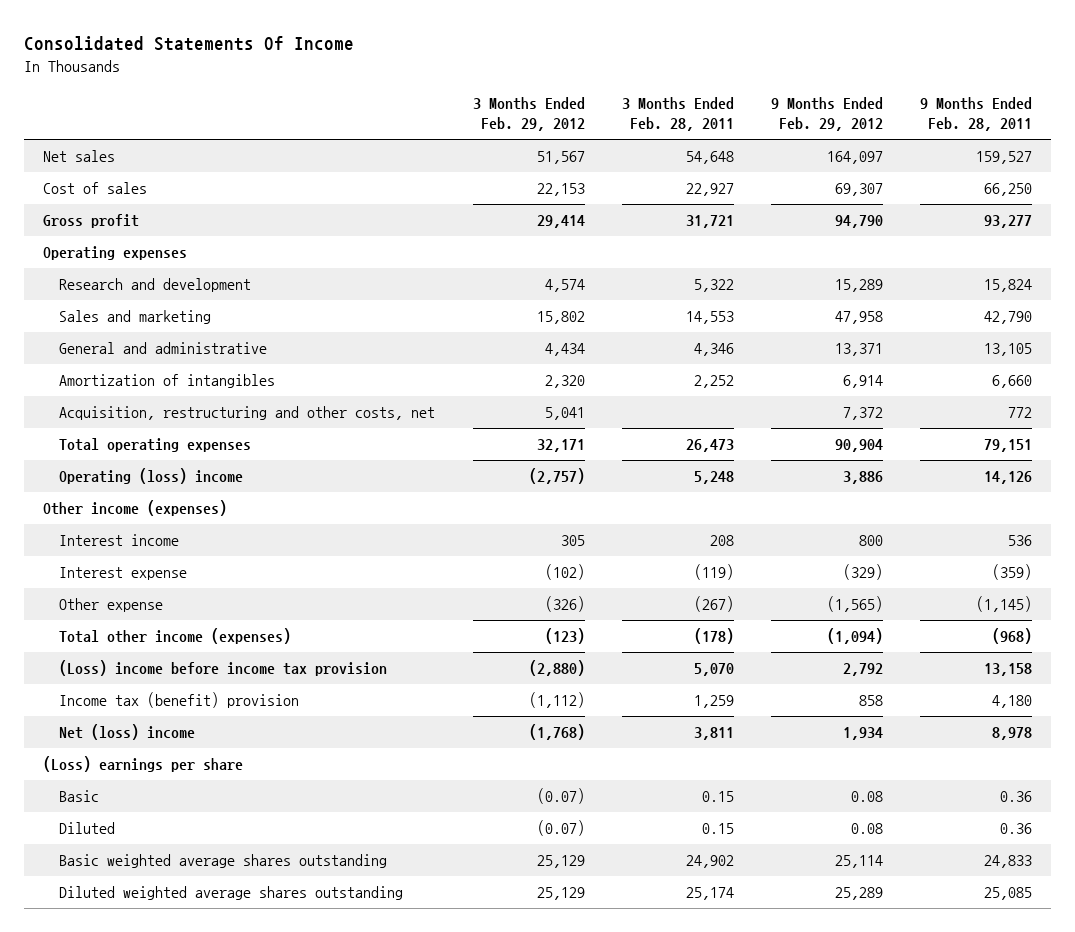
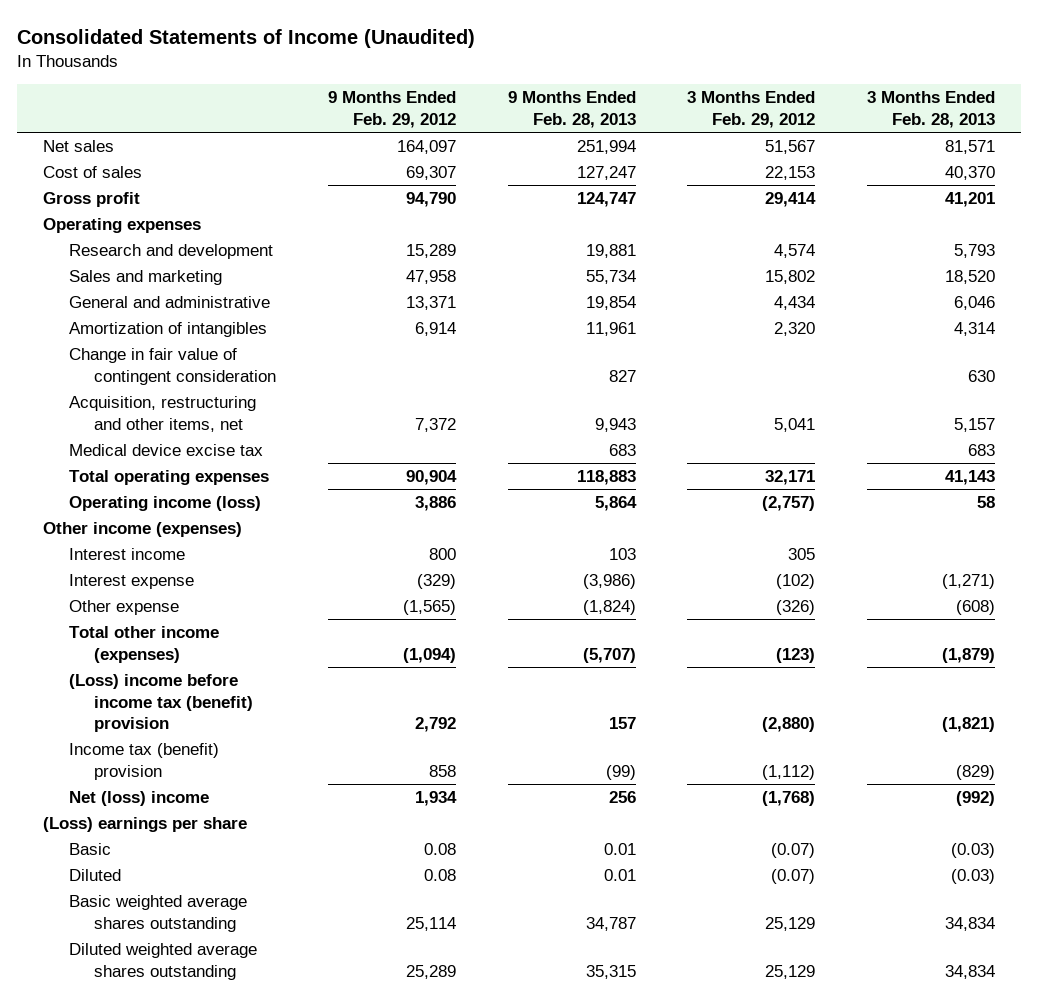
- Consolidated Statements Of Income
+ Consolidated Statements of Income (Unaudited)
- | 3 Months Ended Feb. 29, 2012 | 3 Months Ended Feb. 28, 2011 | 9 Months Ended Feb. 29, 2012 | 9 Months Ended Feb. 28, 2011
+ | 9 Months Ended Feb. 29, 2012 | 9 Months Ended Feb. 28, 2013 | 3 Months Ended Feb. 29, 2012 | 3 Months Ended Feb. 28, 2013
- Acquisition, restructuring and other costs, net | 5,041 | | 7,372 | 772
+ Change in fair value of contingent consideration | | 827 | | 630
+ Acquisition, restructuring and other items, net | 7,372 | 9,943 | 5,041 | 5,157
+ Medical device excise tax | | 683 | | 683
- Operating (loss) income | (2,757) | 5,248 | 3,886 | 14,126
+ Operating income (loss) | 3,886 | 5,864 | (2,757) | 58
- (Loss) income before income tax provision | (2,880) | 5,070 | 2,792 | 13,158
+ (Loss) income before income tax (benefit) provision | 2,792 | 157 | (2,880) | (1,821)

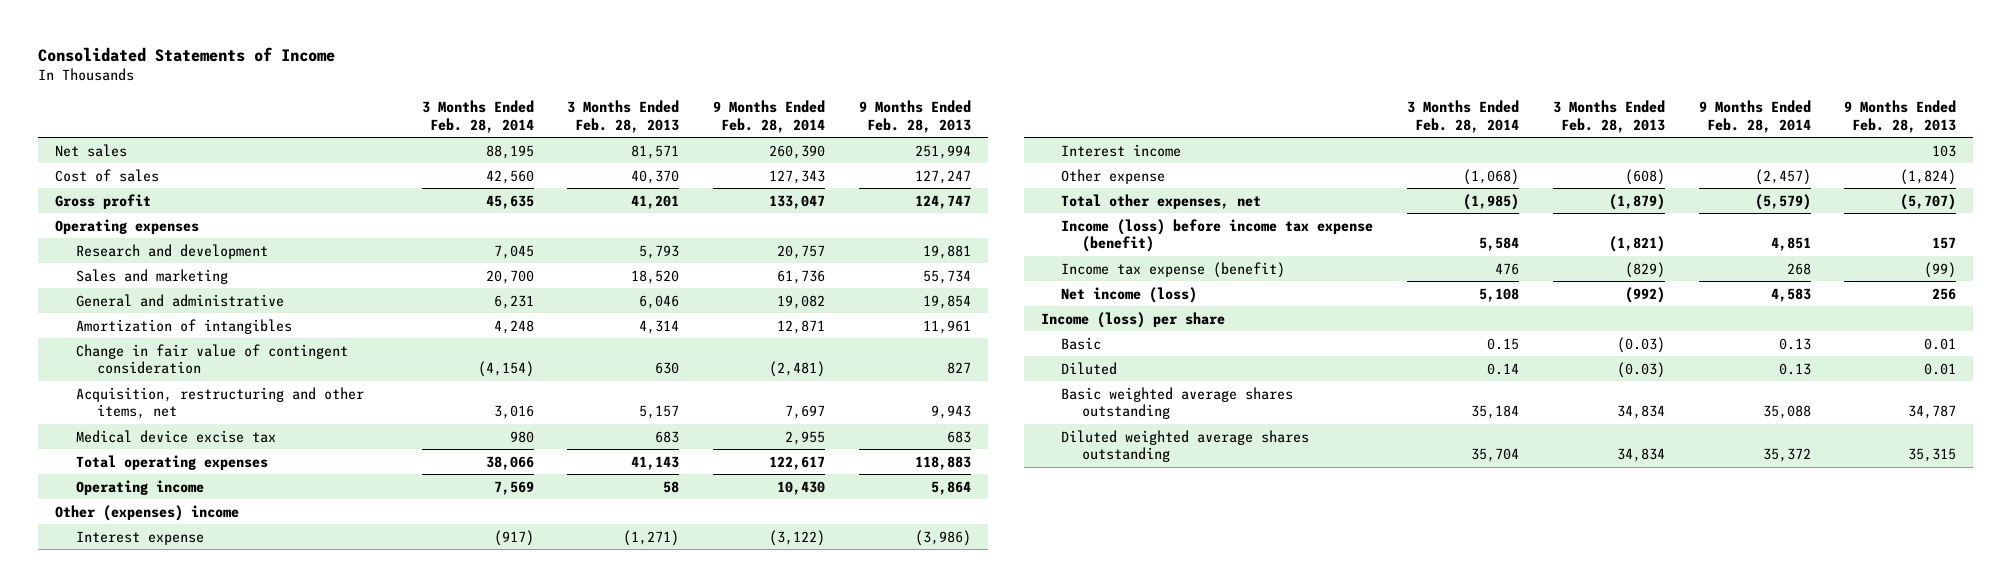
- Consolidated Statements of Income (Unaudited)
+ Consolidated Statements of Income
- | 9 Months Ended Feb. 29, 2012 | 9 Months Ended Feb. 28, 2013 | 3 Months Ended Feb. 29, 2012 | 3 Months Ended Feb. 28, 2013
+ | 3 Months Ended Feb. 28, 2014 | 3 Months Ended Feb. 28, 2013 | 9 Months Ended Feb. 28, 2014 | 9 Months Ended Feb. 28, 2013
- Operating income (loss) | 3,886 | 5,864 | (2,757) | 58
- Other income (expenses)
+ Operating income | 7,569 | 58 | 10,430 | 5,864
+ Other (expenses) income
moved down: Interest income | | | | 103
- Total other income (expenses) | (1,094) | (5,707) | (123) | (1,879)
- (Loss) income before income tax (benefit) provision | 2,792 | 157 | (2,880) | (1,821)
- Income tax (benefit) provision | 858 | (99) | (1,112) | (829)
- Net (loss) income | 1,934 | 256 | (1,768) | (992)
- (Loss) earnings per share
+ Total other expenses, net | (1,985) | (1,879) | (5,579) | (5,707)
+ Income (loss) before income tax expense (benefit) | 5,584 | (1,821) | 4,851 | 157
+ Income tax expense (benefit) | 476 | (829) | 268 | (99)
+ Net income (loss) | 5,108 | (992) | 4,583 | 256
+ Income (loss) per share

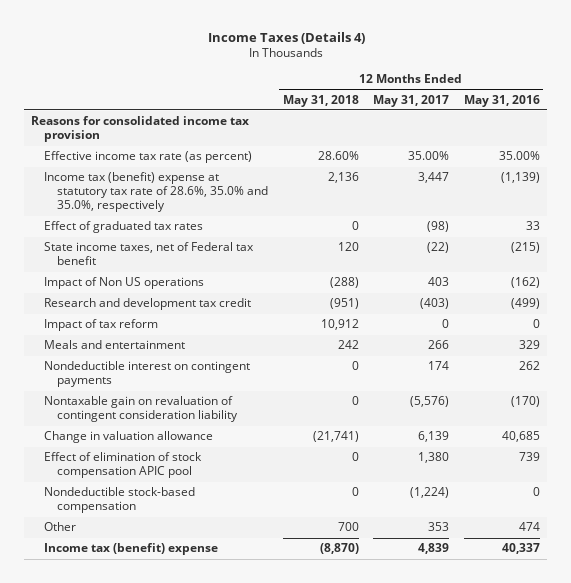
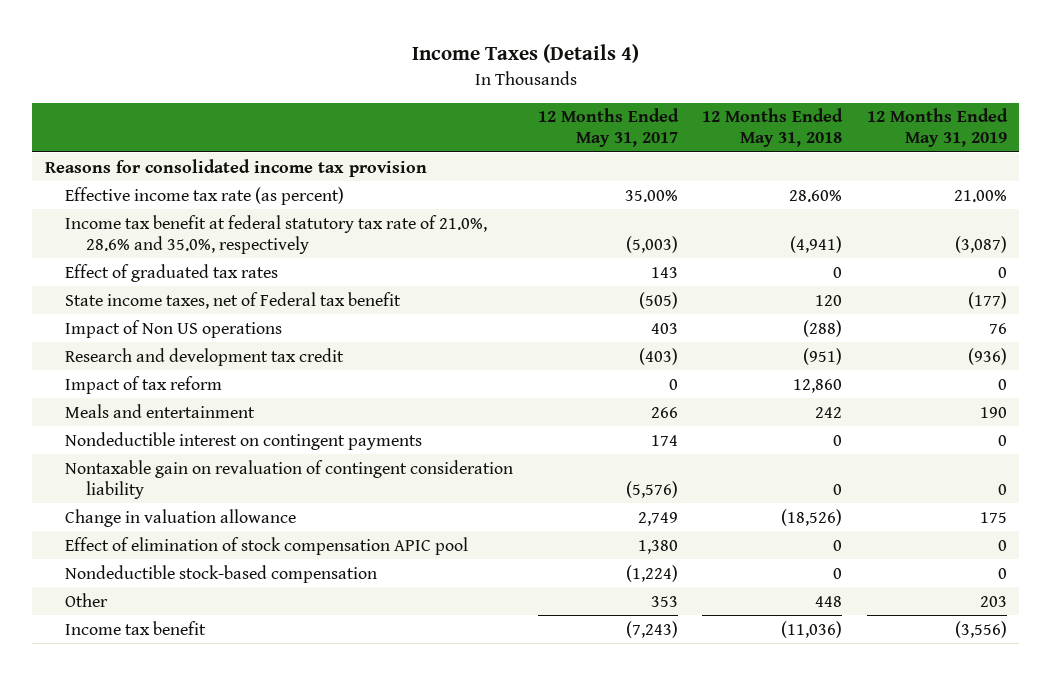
- | 12 Months Ended May 31, 2018 | 12 Months Ended May 31, 2017 | 12 Months Ended May 31, 2016
+ | 12 Months Ended May 31, 2017 | 12 Months Ended May 31, 2018 | 12 Months Ended May 31, 2019
- Income tax (benefit) expense at statutory tax rate of 28.6%, 35.0% and 35.0%, respectively | 2,136 | 3,447 | (1,139)
- Effect of graduated tax rates | 0 | (98) | 33
- State income taxes, net of Federal tax benefit | 120 | (22) | (215)
+ Income tax benefit at federal statutory tax rate of 21.0%, 28.6% and 35.0%, respectively | (5,003) | (4,941) | (3,087)
+ Effect of graduated tax rates | 143 | 0 | 0
+ State income taxes, net of Federal tax benefit | (505) | 120 | (177)
- Impact of tax reform | 10,912 | 0 | 0
+ Impact of tax reform | 0 | 12,860 | 0
- Change in valuation allowance | (21,741) | 6,139 | 40,685
+ Change in valuation allowance | 2,749 | (18,526) | 175
- Other | 700 | 353 | 474
- Income tax (benefit) expense | (8,870) | 4,839 | 40,337
+ Other | 353 | 448 | 203
+ Income tax benefit | (7,243) | (11,036) | (3,556)

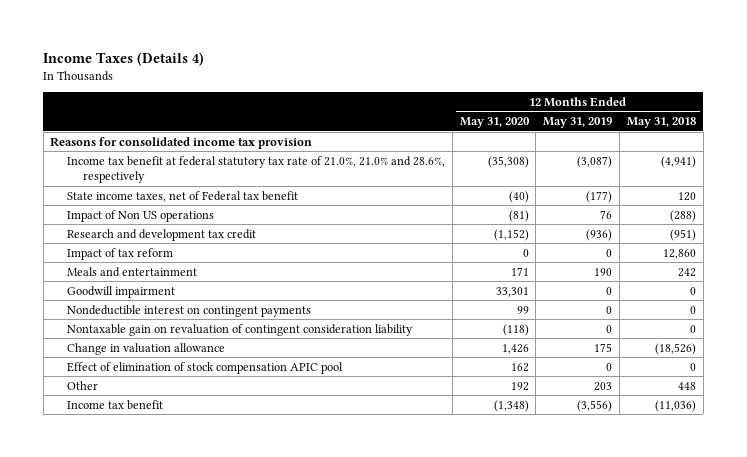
- | 12 Months Ended May 31, 2017 | 12 Months Ended May 31, 2018 | 12 Months Ended May 31, 2019
+ | 12 Months Ended May 31, 2020 | 12 Months Ended May 31, 2019 | 12 Months Ended May 31, 2018
- Effective income tax rate (as percent) | 35.00% | 28.60% | 21.00%
- Income tax benefit at federal statutory tax rate of 21.0%, 28.6% and 35.0%, respectively | (5,003) | (4,941) | (3,087)
- Effect of graduated tax rates | 143 | 0 | 0
+ Income tax benefit at federal statutory tax rate of 21.0%, 21.0% and 28.6%, respectively | (35,308) | (3,087) | (4,941)
+ Goodwill impairment | 33,301 | 0 | 0
- Nondeductible stock-based compensation | (1,224) | 0 | 0

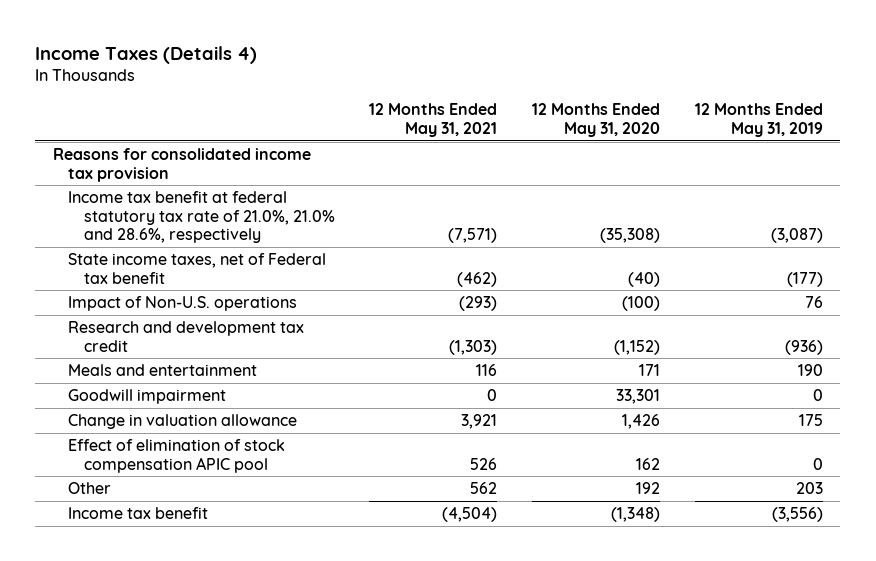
- | 12 Months Ended May 31, 2020 | 12 Months Ended May 31, 2019 | 12 Months Ended May 31, 2018
+ | 12 Months Ended May 31, 2021 | 12 Months Ended May 31, 2020 | 12 Months Ended May 31, 2019
- Impact of Non US operations | (81) | 76 | (288)
+ Impact of Non-U.S. operations | (293) | (100) | 76
- Impact of tax reform | 0 | 0 | 12,860
- Nondeductible interest on contingent payments | 99 | 0 | 0
- Nontaxable gain on revaluation of contingent consideration liability | (118) | 0 | 0

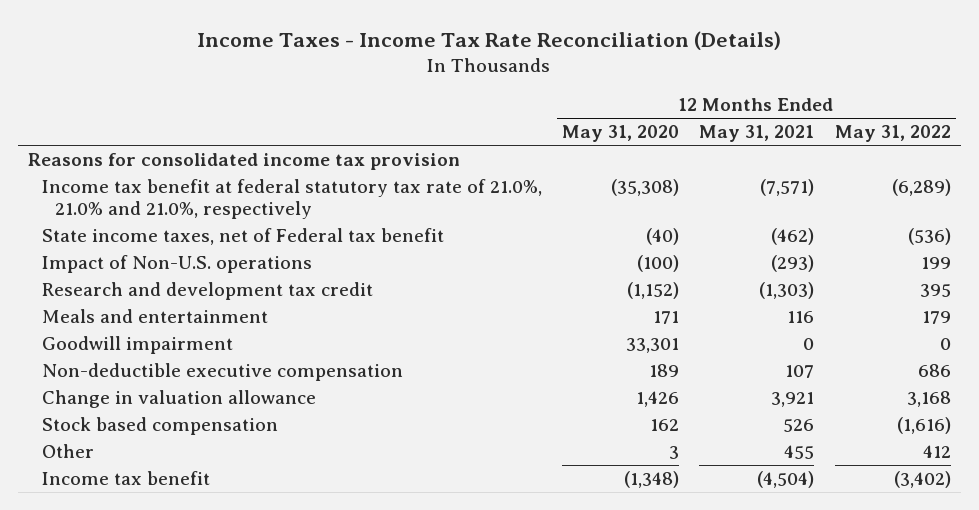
- Income Taxes (Details 4)
+ Income Taxes - Income Tax Rate Reconciliation (Details)
- | 12 Months Ended May 31, 2021 | 12 Months Ended May 31, 2020 | 12 Months Ended May 31, 2019
+ | 12 Months Ended May 31, 2020 | 12 Months Ended May 31, 2021 | 12 Months Ended May 31, 2022
- Income tax benefit at federal statutory tax rate of 21.0%, 21.0% and 28.6%, respectively | (7,571) | (35,308) | (3,087)
+ Income tax benefit at federal statutory tax rate of 21.0%, 21.0% and 21.0%, respectively | (35,308) | (7,571) | (6,289)
+ Non-deductible executive compensation | 189 | 107 | 686
- Effect of elimination of stock compensation APIC pool | 526 | 162 | 0
- Other | 562 | 192 | 203
+ Stock based compensation | 162 | 526 | (1,616)
+ Other | 3 | 455 | 412

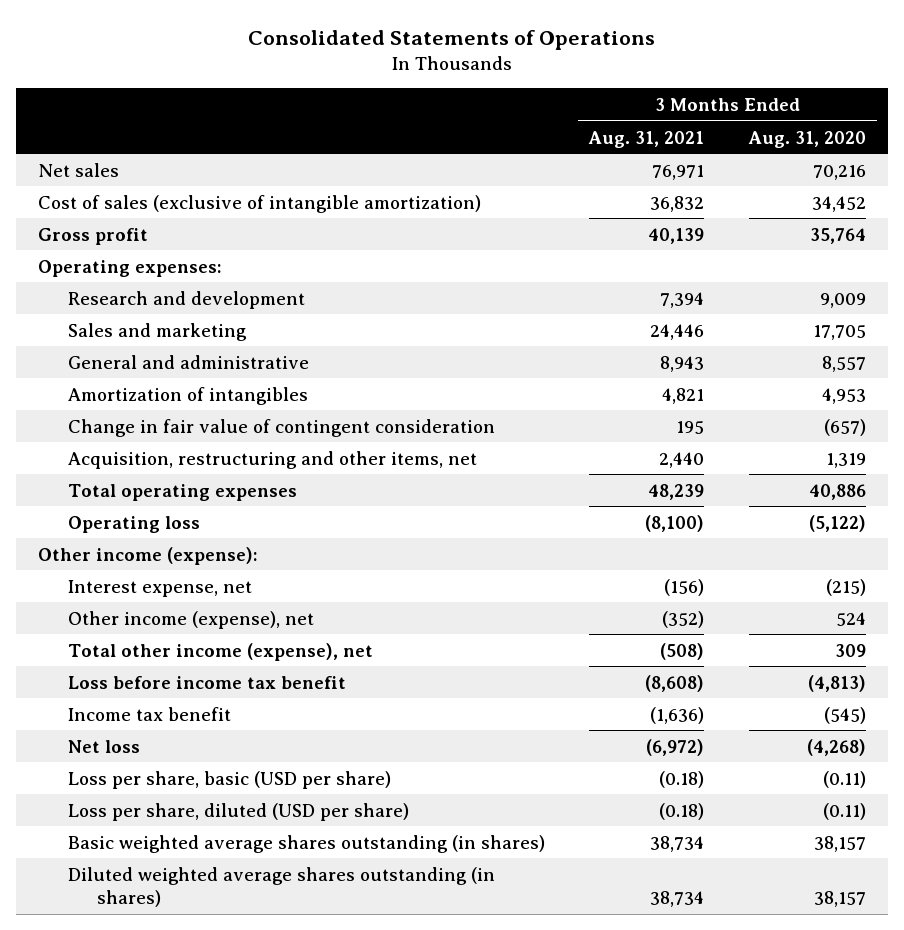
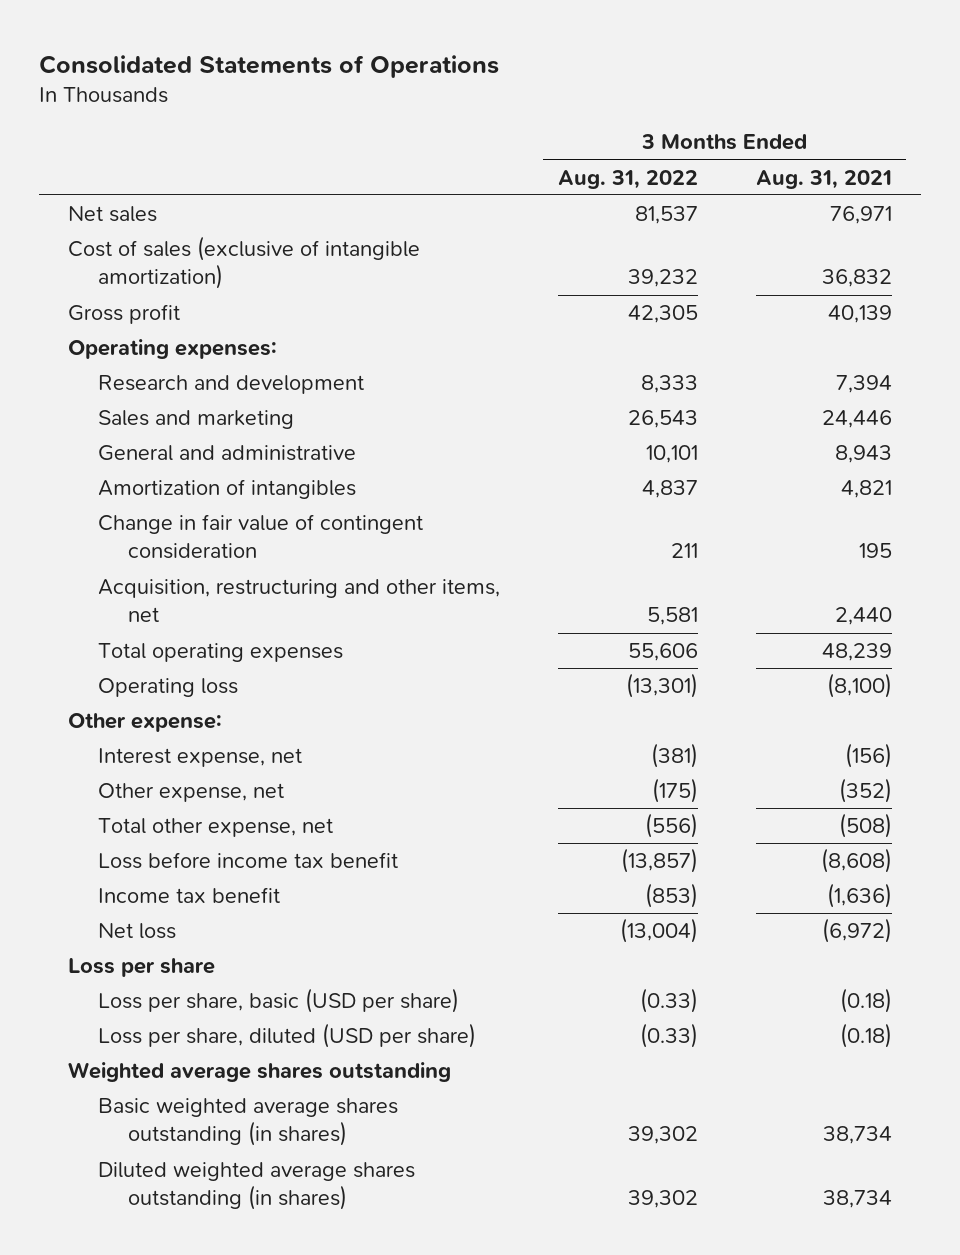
- | 3 Months Ended Aug. 31, 2021 | 3 Months Ended Aug. 31, 2020
+ | 3 Months Ended Aug. 31, 2022 | 3 Months Ended Aug. 31, 2021
- Other income (expense):
+ Other expense:
- Other income (expense), net | (352) | 524
- Total other income (expense), net | (508) | 309
+ Other expense, net | (175) | (352)
+ Total other expense, net | (556) | (508)
+ Loss per share
+ Weighted average shares outstanding

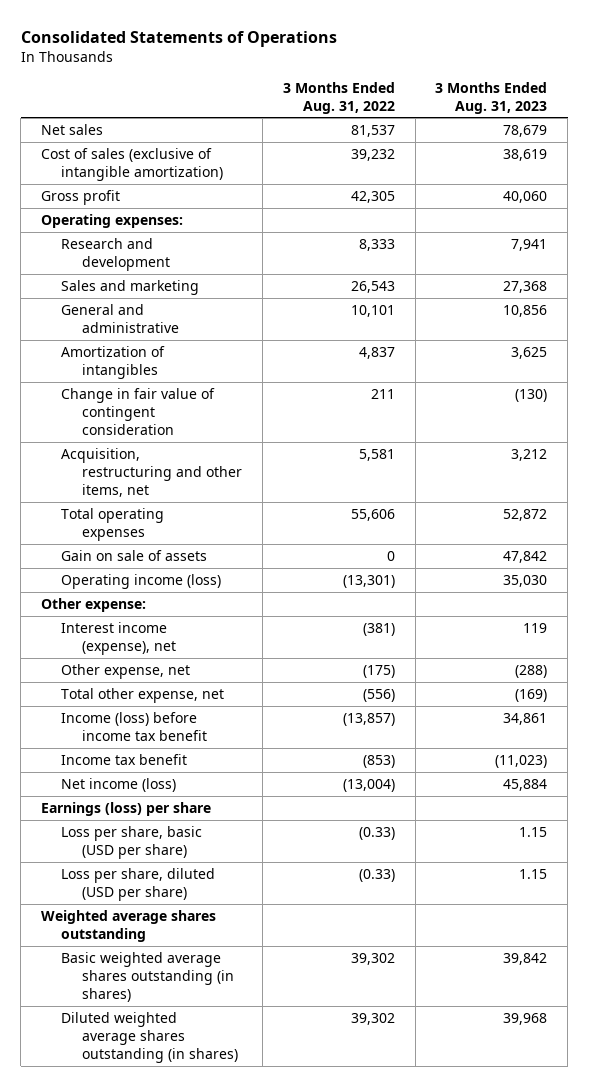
- | 3 Months Ended Aug. 31, 2022 | 3 Months Ended Aug. 31, 2021
+ | 3 Months Ended Aug. 31, 2022 | 3 Months Ended Aug. 31, 2023
- Operating loss | (13,301) | (8,100)
+ Gain on sale of assets | 0 | 47,842
+ Operating income (loss) | (13,301) | 35,030
- Interest expense, net | (381) | (156)
+ Interest income (expense), net | (381) | 119
- Loss before income tax benefit | (13,857) | (8,608)
+ Income (loss) before income tax benefit | (13,857) | 34,861
- Net loss | (13,004) | (6,972)
- Loss per share
+ Net income (loss) | (13,004) | 45,884
+ Earnings (loss) per share

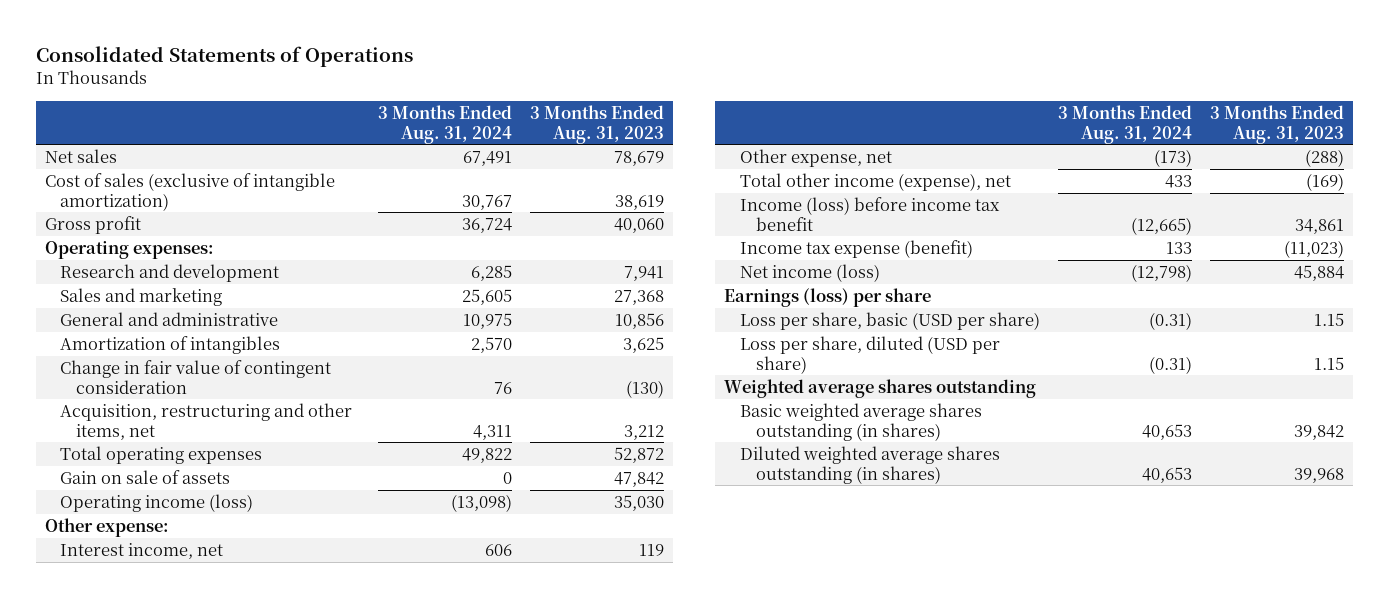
- | 3 Months Ended Aug. 31, 2022 | 3 Months Ended Aug. 31, 2023
+ | 3 Months Ended Aug. 31, 2024 | 3 Months Ended Aug. 31, 2023
- Interest income (expense), net | (381) | 119
+ Interest income, net | 606 | 119
- Total other expense, net | (556) | (169)
+ Total other income (expense), net | 433 | (169)
- Income tax benefit | (853) | (11,023)
+ Income tax expense (benefit) | 133 | (11,023)

